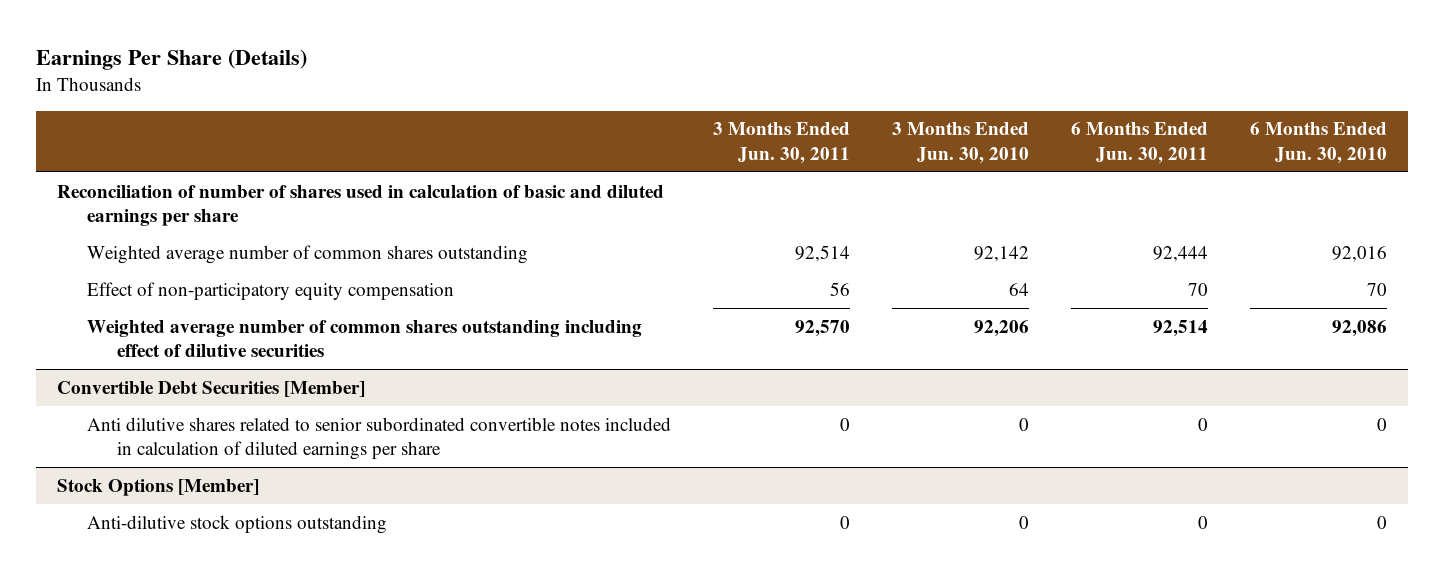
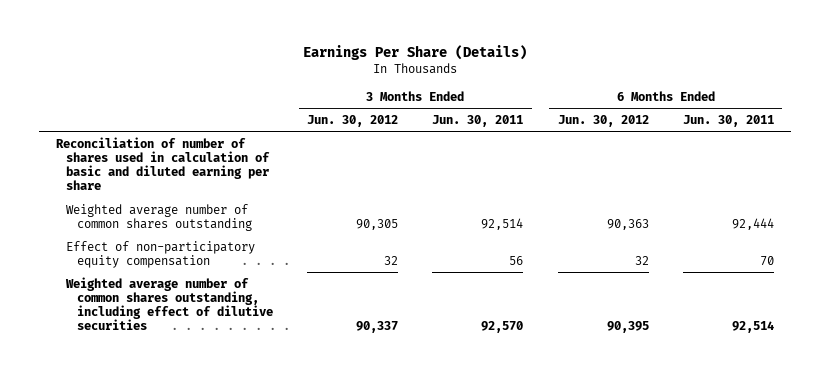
- | 3 Months Ended Jun. 30, 2011 | 3 Months Ended Jun. 30, 2010 | 6 Months Ended Jun. 30, 2011 | 6 Months Ended Jun. 30, 2010
+ | 3 Months Ended Jun. 30, 2012 | 3 Months Ended Jun. 30, 2011 | 6 Months Ended Jun. 30, 2012 | 6 Months Ended Jun. 30, 2011
- Reconciliation of number of shares used in calculation of basic and diluted earnings per share
+ Reconciliation of number of shares used in calculation of basic and diluted earning per share
- Weighted average number of common shares outstanding including effect of dilutive securities | 92,570 | 92,206 | 92,514 | 92,086
- Convertible Debt Securities [Member]
- Anti dilutive shares related to senior subordinated convertible notes included in calculation of diluted earnings per share | 0 | 0 | 0 | 0
- Stock Options [Member]
- Anti-dilutive stock options outstanding | 0 | 0 | 0 | 0
+ Weighted average number of common shares outstanding, including effect of dilutive securities | 90,337 | 92,570 | 90,395 | 92,514

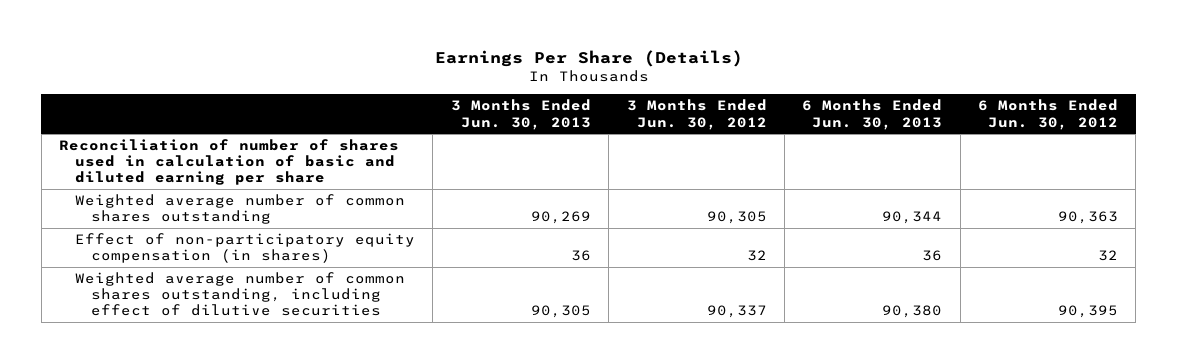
- | 3 Months Ended Jun. 30, 2012 | 3 Months Ended Jun. 30, 2011 | 6 Months Ended Jun. 30, 2012 | 6 Months Ended Jun. 30, 2011
+ | 3 Months Ended Jun. 30, 2013 | 3 Months Ended Jun. 30, 2012 | 6 Months Ended Jun. 30, 2013 | 6 Months Ended Jun. 30, 2012
- Effect of non-participatory equity compensation | 32 | 56 | 32 | 70
+ Effect of non-participatory equity compensation (in shares) | 36 | 32 | 36 | 32

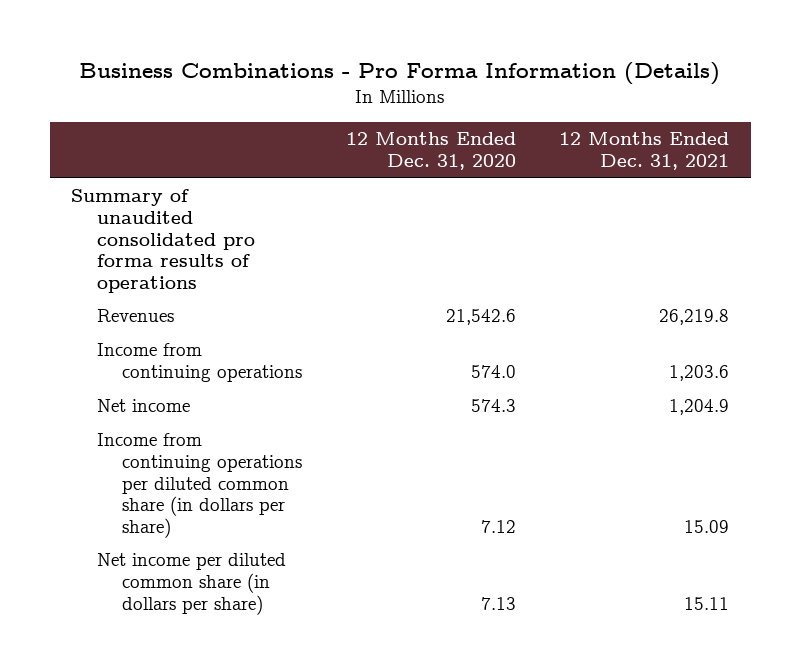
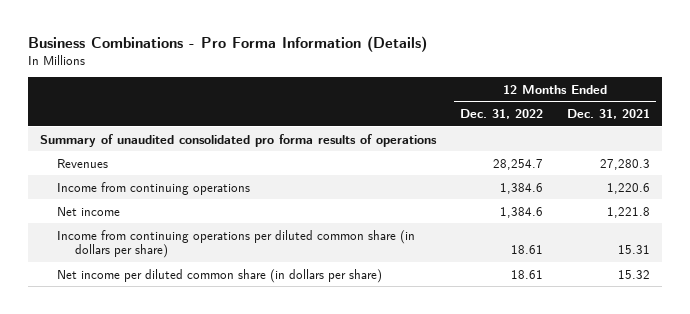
- | 12 Months Ended Dec. 31, 2020 | 12 Months Ended Dec. 31, 2021
+ | 12 Months Ended Dec. 31, 2022 | 12 Months Ended Dec. 31, 2021
- Revenues | 21,542.6 | 26,219.8
- Income from continuing operations | 574.0 | 1,203.6
- Net income | 574.3 | 1,204.9
- Income from continuing operations per diluted common share (in dollars per share) | 7.12 | 15.09
- Net income per diluted common share (in dollars per share) | 7.13 | 15.11
+ Revenues | 28,254.7 | 27,280.3
+ Income from continuing operations | 1,384.6 | 1,220.6
+ Net income | 1,384.6 | 1,221.8
+ Income from continuing operations per diluted common share (in dollars per share) | 18.61 | 15.31
+ Net income per diluted common share (in dollars per share) | 18.61 | 15.32

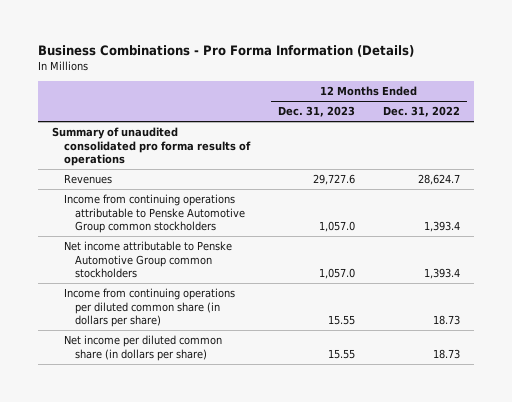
- | 12 Months Ended Dec. 31, 2022 | 12 Months Ended Dec. 31, 2021
+ | 12 Months Ended Dec. 31, 2023 | 12 Months Ended Dec. 31, 2022
- Revenues | 28,254.7 | 27,280.3
- Income from continuing operations | 1,384.6 | 1,220.6
- Net income | 1,384.6 | 1,221.8
- Income from continuing operations per diluted common share (in dollars per share) | 18.61 | 15.31
- Net income per diluted common share (in dollars per share) | 18.61 | 15.32
+ Revenues | 29,727.6 | 28,624.7
+ Income from continuing operations attributable to Penske Automotive Group common stockholders | 1,057.0 | 1,393.4
+ Net income attributable to Penske Automotive Group common stockholders | 1,057.0 | 1,393.4
+ Income from continuing operations per diluted common share (in dollars per share) | 15.55 | 18.73
+ Net income per diluted common share (in dollars per share) | 15.55 | 18.73

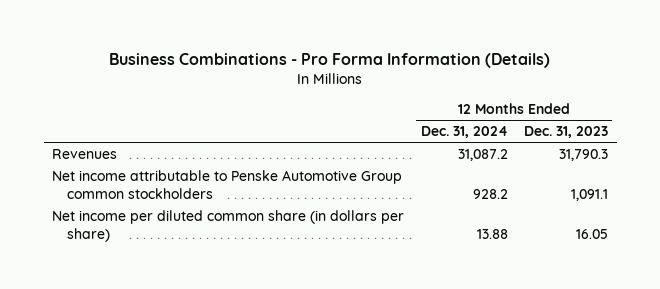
- | 12 Months Ended Dec. 31, 2023 | 12 Months Ended Dec. 31, 2022
+ | 12 Months Ended Dec. 31, 2024 | 12 Months Ended Dec. 31, 2023
- Summary of unaudited consolidated pro forma results of operations
- Revenues | 29,727.6 | 28,624.7
- Income from continuing operations attributable to Penske Automotive Group common stockholders | 1,057.0 | 1,393.4
- Net income attributable to Penske Automotive Group common stockholders | 1,057.0 | 1,393.4
- Income from continuing operations per diluted common share (in dollars per share) | 15.55 | 18.73
- Net income per diluted common share (in dollars per share) | 15.55 | 18.73
+ Revenues | 31,087.2 | 31,790.3
+ Net income attributable to Penske Automotive Group common stockholders | 928.2 | 1,091.1
+ Net income per diluted common share (in dollars per share) | 13.88 | 16.05

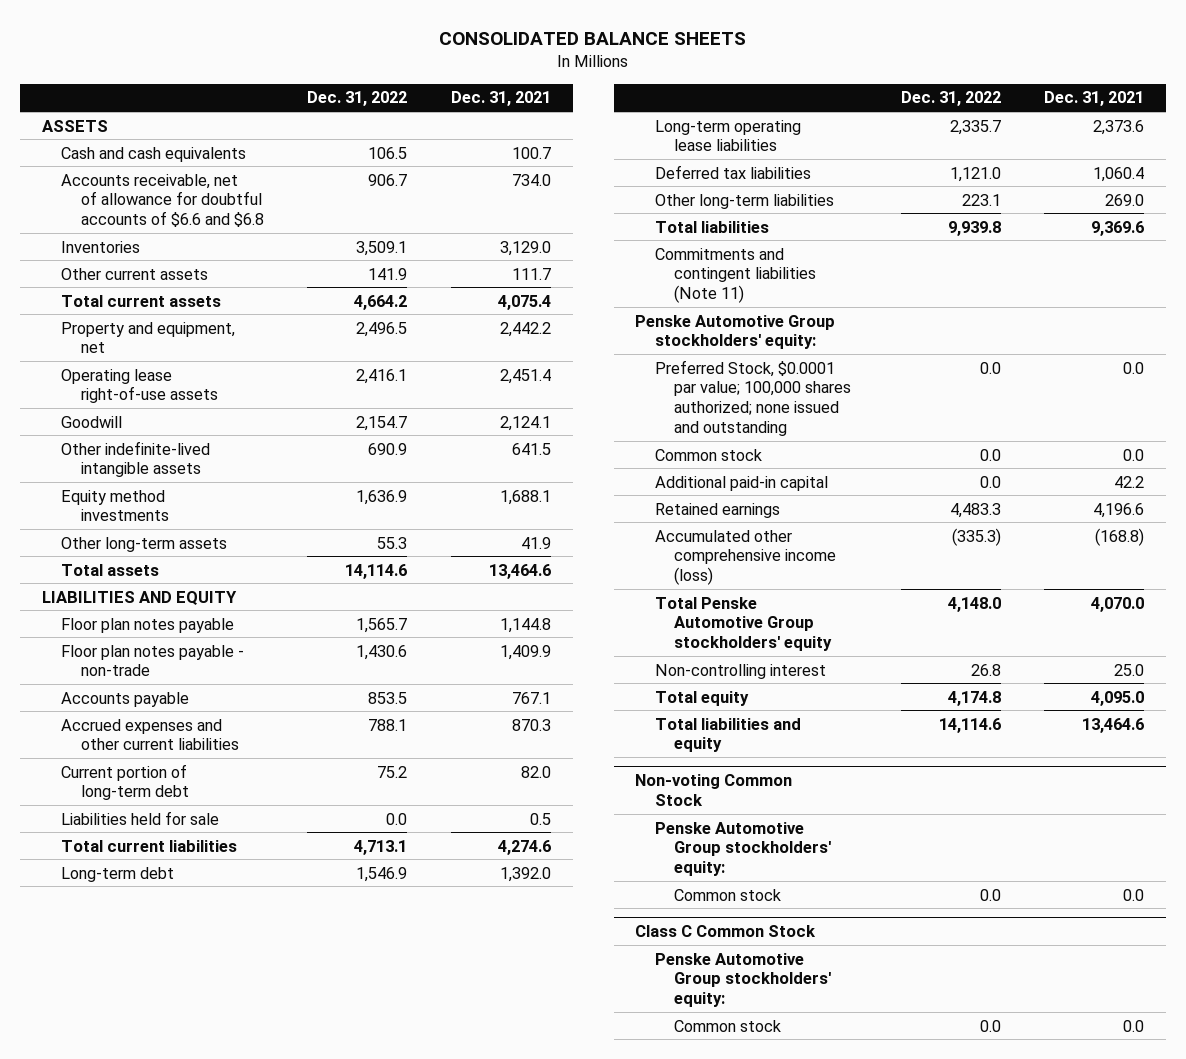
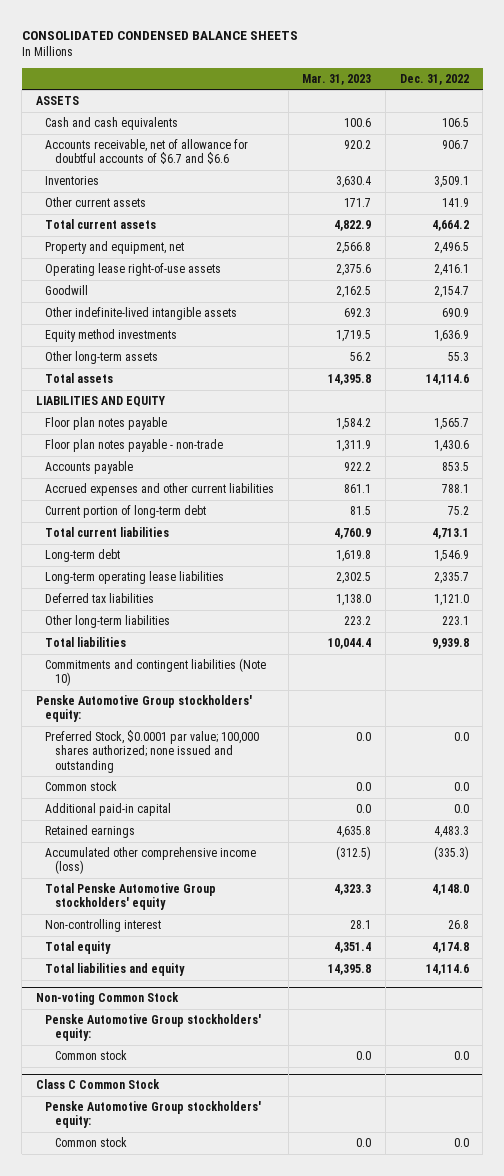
- CONSOLIDATED BALANCE SHEETS
+ CONSOLIDATED CONDENSED BALANCE SHEETS
- | Dec. 31, 2022 | Dec. 31, 2021
+ | Mar. 31, 2023 | Dec. 31, 2022
- Accounts receivable, net of allowance for doubtful accounts of $6.6 and $6.8 | 906.7 | 734.0
+ Accounts receivable, net of allowance for doubtful accounts of $6.7 and $6.6 | 920.2 | 906.7
- Liabilities held for sale | 0.0 | 0.5
- Commitments and contingent liabilities (Note 11)
+ Commitments and contingent liabilities (Note 10)

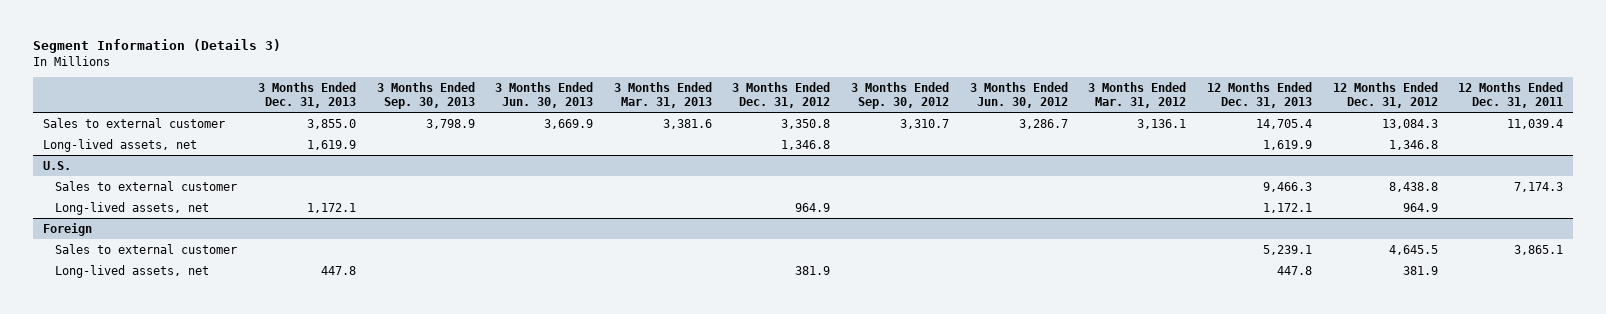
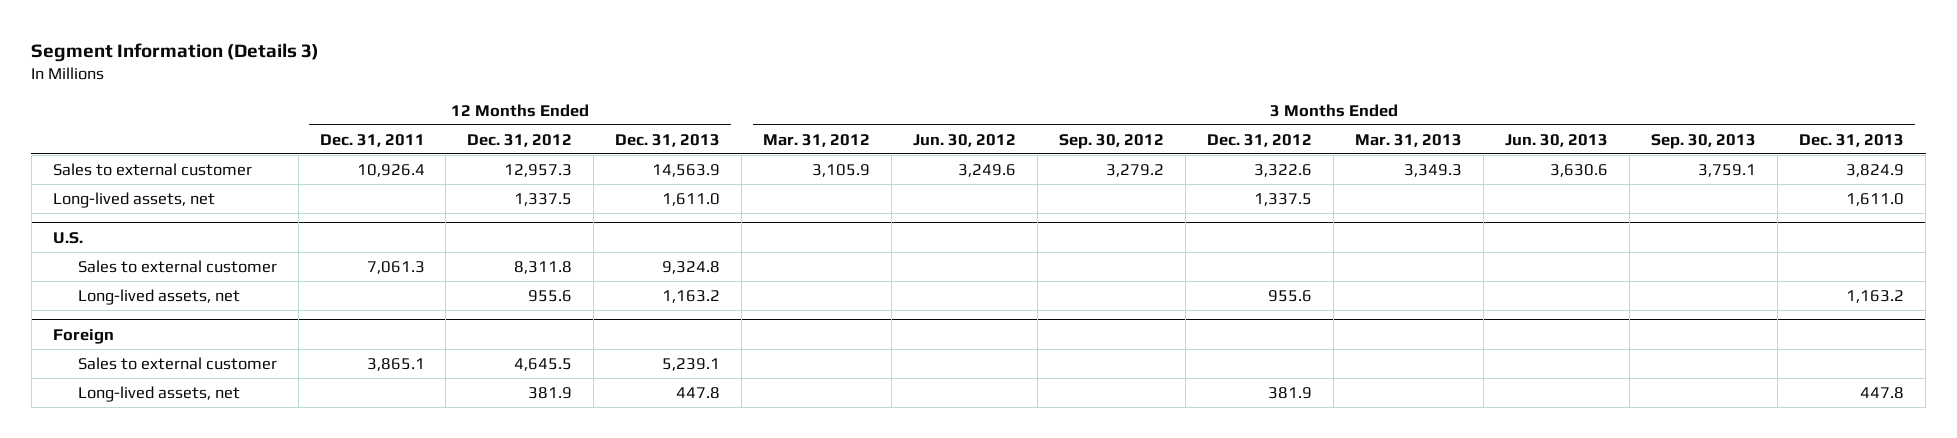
- | 3 Months Ended Dec. 31, 2013 | 3 Months Ended Sep. 30, 2013 | 3 Months Ended Jun. 30, 2013 | 3 Months Ended Mar. 31, 2013 | 3 Months Ended Dec. 31, 2012 | 3 Months Ended Sep. 30, 2012 | 3 Months Ended Jun. 30, 2012 | 3 Months Ended Mar. 31, 2012 | 12 Months Ended Dec. 31, 2013 | 12 Months Ended Dec. 31, 2012 | 12 Months Ended Dec. 31, 2011
+ | 12 Months Ended Dec. 31, 2011 | 12 Months Ended Dec. 31, 2012 | 12 Months Ended Dec. 31, 2013 | 3 Months Ended Mar. 31, 2012 | 3 Months Ended Jun. 30, 2012 | 3 Months Ended Sep. 30, 2012 | 3 Months Ended Dec. 31, 2012 | 3 Months Ended Mar. 31, 2013 | 3 Months Ended Jun. 30, 2013 | 3 Months Ended Sep. 30, 2013 | 3 Months Ended Dec. 31, 2013
- Sales to external customer | 3,855.0 | 3,798.9 | 3,669.9 | 3,381.6 | 3,350.8 | 3,310.7 | 3,286.7 | 3,136.1 | 14,705.4 | 13,084.3 | 11,039.4
- Long-lived assets, net | 1,619.9 | | | | 1,346.8 | | | | 1,619.9 | 1,346.8 |
+ Sales to external customer | 10,926.4 | 12,957.3 | 14,563.9 | 3,105.9 | 3,249.6 | 3,279.2 | 3,322.6 | 3,349.3 | 3,630.6 | 3,759.1 | 3,824.9
+ Long-lived assets, net | | 1,337.5 | 1,611.0 | | | | 1,337.5 | | | | 1,611.0
@ U.S.
- Sales to external customer | | | | | | | | | 9,466.3 | 8,438.8 | 7,174.3
- Long-lived assets, net | 1,172.1 | | | | 964.9 | | | | 1,172.1 | 964.9 |
+ Sales to external customer | 7,061.3 | 8,311.8 | 9,324.8 | | | | | | | |
+ Long-lived assets, net | | 955.6 | 1,163.2 | | | | 955.6 | | | | 1,163.2

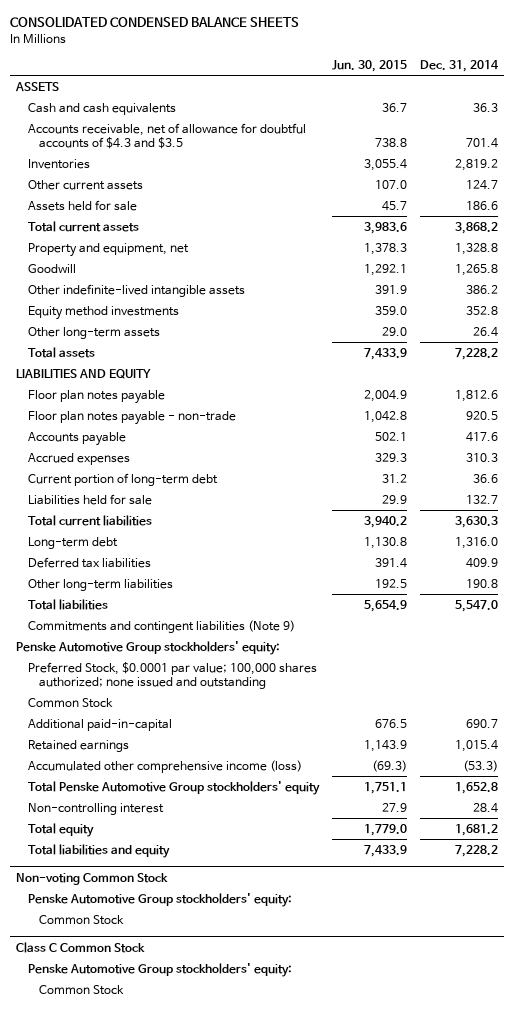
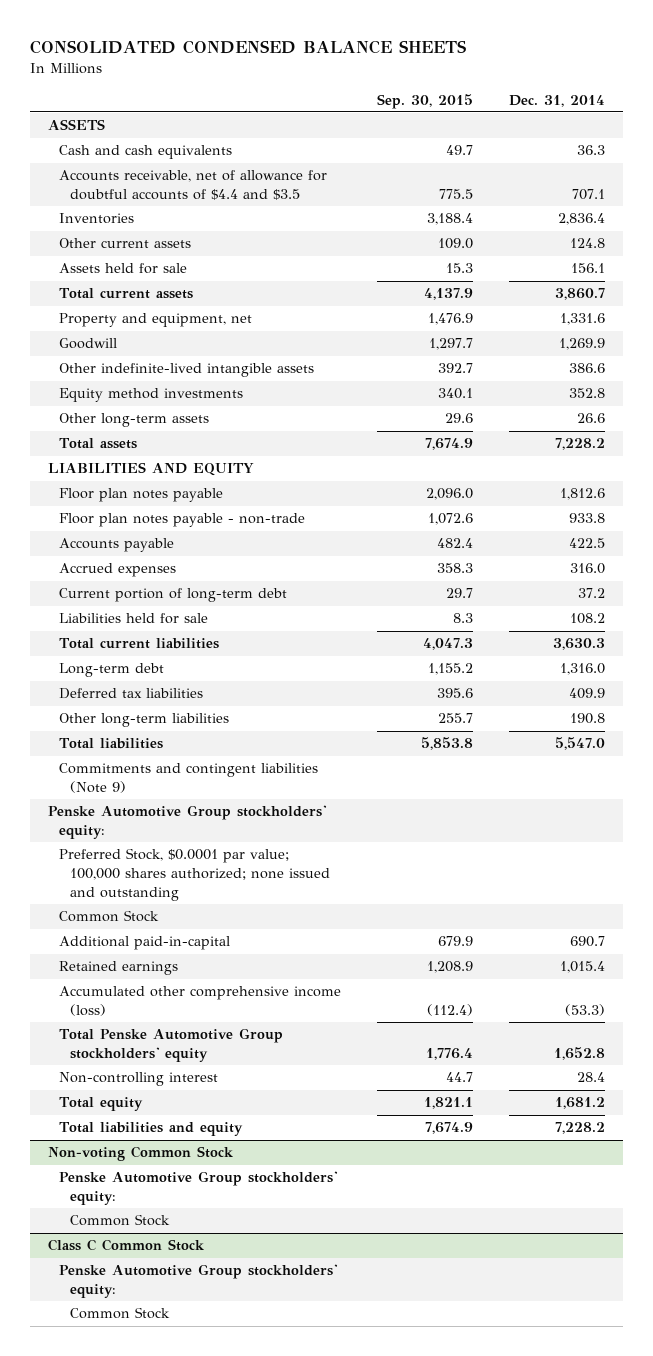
- | Jun. 30, 2015 | Dec. 31, 2014
+ | Sep. 30, 2015 | Dec. 31, 2014
- Accounts receivable, net of allowance for doubtful accounts of $4.3 and $3.5 | 738.8 | 701.4
- Inventories | 3,055.4 | 2,819.2
- Other current assets | 107.0 | 124.7
- Assets held for sale | 45.7 | 186.6
- Total current assets | 3,983.6 | 3,868.2
- Property and equipment, net | 1,378.3 | 1,328.8
- Goodwill | 1,292.1 | 1,265.8
- Other indefinite-lived intangible assets | 391.9 | 386.2
+ Accounts receivable, net of allowance for doubtful accounts of $4.4 and $3.5 | 775.5 | 707.1
+ Inventories | 3,188.4 | 2,836.4
+ Other current assets | 109.0 | 124.8
+ Assets held for sale | 15.3 | 156.1
+ Total current assets | 4,137.9 | 3,860.7
+ Property and equipment, net | 1,476.9 | 1,331.6
+ Goodwill | 1,297.7 | 1,269.9
+ Other indefinite-lived intangible assets | 392.7 | 386.6
- Other long-term assets | 29.0 | 26.4
+ Other long-term assets | 29.6 | 26.6
- Floor plan notes payable - non-trade | 1,042.8 | 920.5
- Accounts payable | 502.1 | 417.6
- Accrued expenses | 329.3 | 310.3
- Current portion of long-term debt | 31.2 | 36.6
- Liabilities held for sale | 29.9 | 132.7
+ Floor plan notes payable - non-trade | 1,072.6 | 933.8
+ Accounts payable | 482.4 | 422.5
+ Accrued expenses | 358.3 | 316.0
+ Current portion of long-term debt | 29.7 | 37.2
+ Liabilities held for sale | 8.3 | 108.2

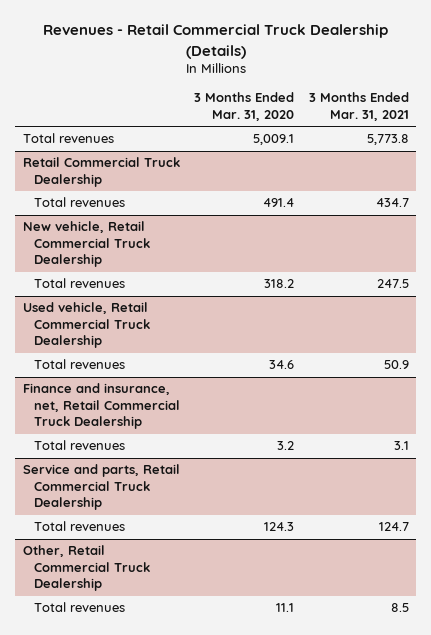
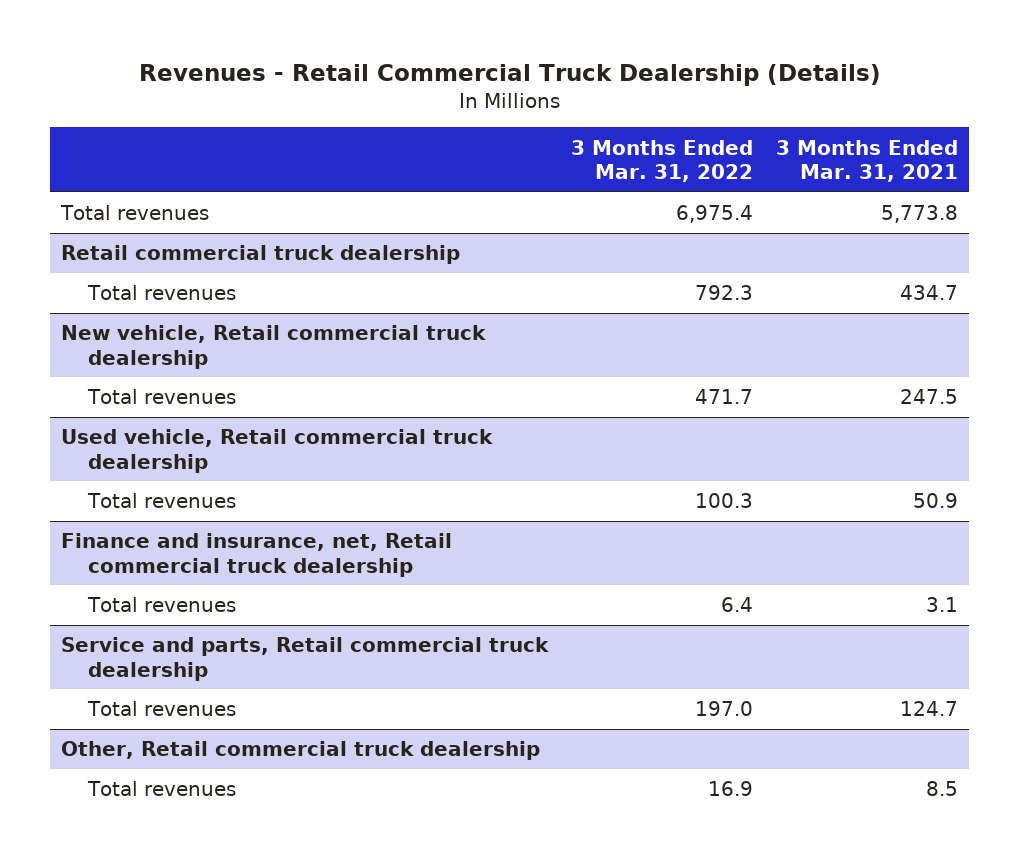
- | 3 Months Ended Mar. 31, 2020 | 3 Months Ended Mar. 31, 2021
+ | 3 Months Ended Mar. 31, 2022 | 3 Months Ended Mar. 31, 2021
- Retail Commercial Truck Dealership
+ Retail commercial truck dealership
- New vehicle, Retail Commercial Truck Dealership
+ New vehicle, Retail commercial truck dealership
- Used vehicle, Retail Commercial Truck Dealership
+ Used vehicle, Retail commercial truck dealership
- Finance and insurance, net, Retail Commercial Truck Dealership
+ Finance and insurance, net, Retail commercial truck dealership
- Service and parts, Retail Commercial Truck Dealership
+ Service and parts, Retail commercial truck dealership
- Other, Retail Commercial Truck Dealership
+ Other, Retail commercial truck dealership

